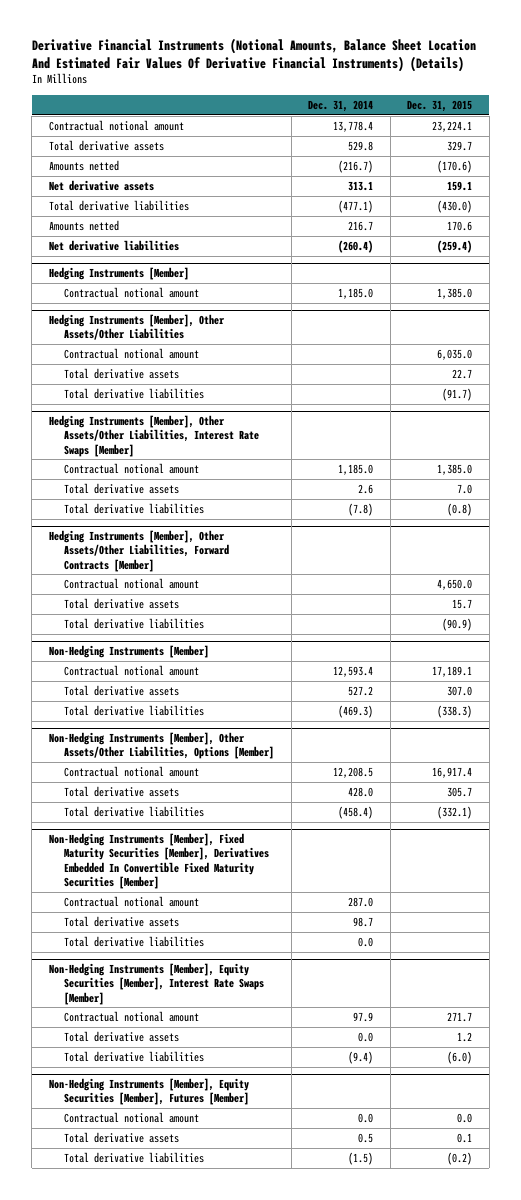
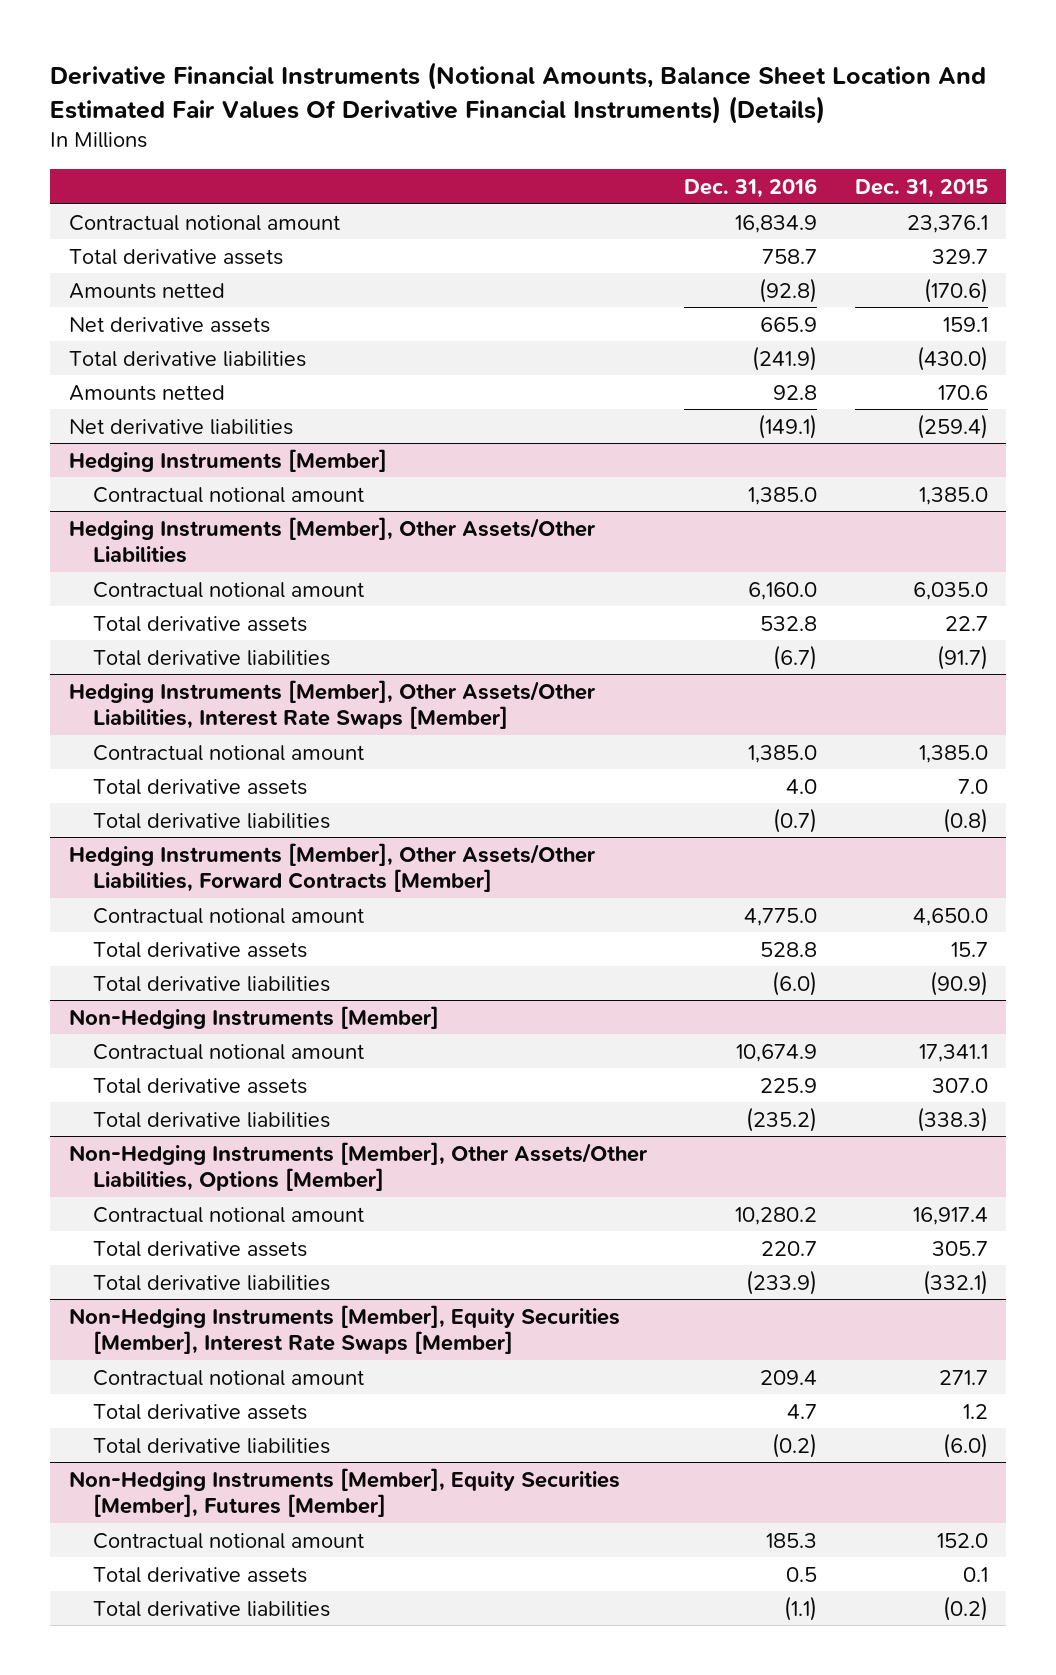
- | Dec. 31, 2014 | Dec. 31, 2015
+ | Dec. 31, 2016 | Dec. 31, 2015
- Contractual notional amount | 13,778.4 | 23,224.1
+ Contractual notional amount | 16,834.9 | 23,376.1
@ Non-Hedging Instruments [Member]
- Contractual notional amount | 12,593.4 | 17,189.1
+ Contractual notional amount | 10,674.9 | 17,341.1
- Non-Hedging Instruments [Member], Fixed Maturity Securities [Member], Derivatives Embedded In Convertible Fixed Maturity Securities [Member]
- Contractual notional amount | 287.0 |
- Total derivative assets | 98.7 |
- Total derivative liabilities | 0.0 |
@ Non-Hedging Instruments [Member], Equity Securities [Member], Futures [Member]
- Contractual notional amount | 0.0 | 0.0
+ Contractual notional amount | 185.3 | 152.0

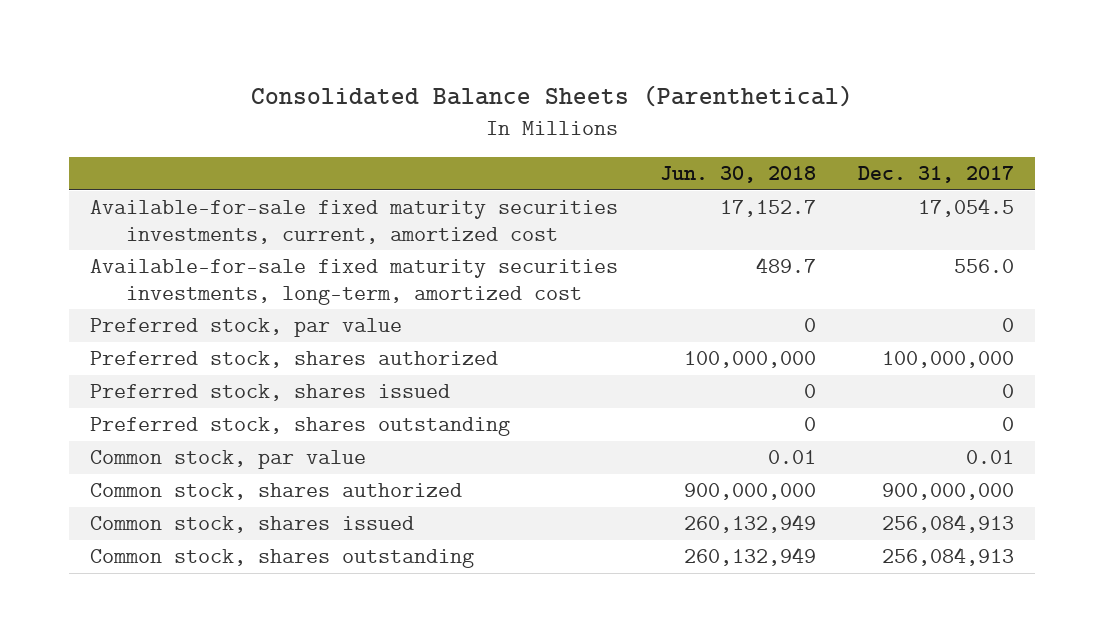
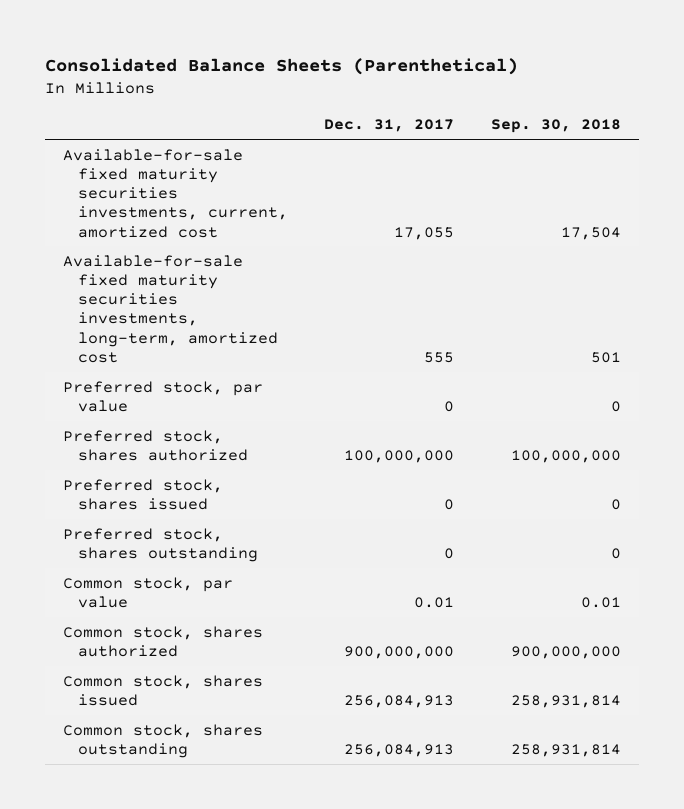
- | Jun. 30, 2018 | Dec. 31, 2017
+ | Dec. 31, 2017 | Sep. 30, 2018
- Available-for-sale fixed maturity securities investments, current, amortized cost | 17,152.7 | 17,054.5
- Available-for-sale fixed maturity securities investments, long-term, amortized cost | 489.7 | 556.0
+ Available-for-sale fixed maturity securities investments, current, amortized cost | 17,055 | 17,504
+ Available-for-sale fixed maturity securities investments, long-term, amortized cost | 555 | 501

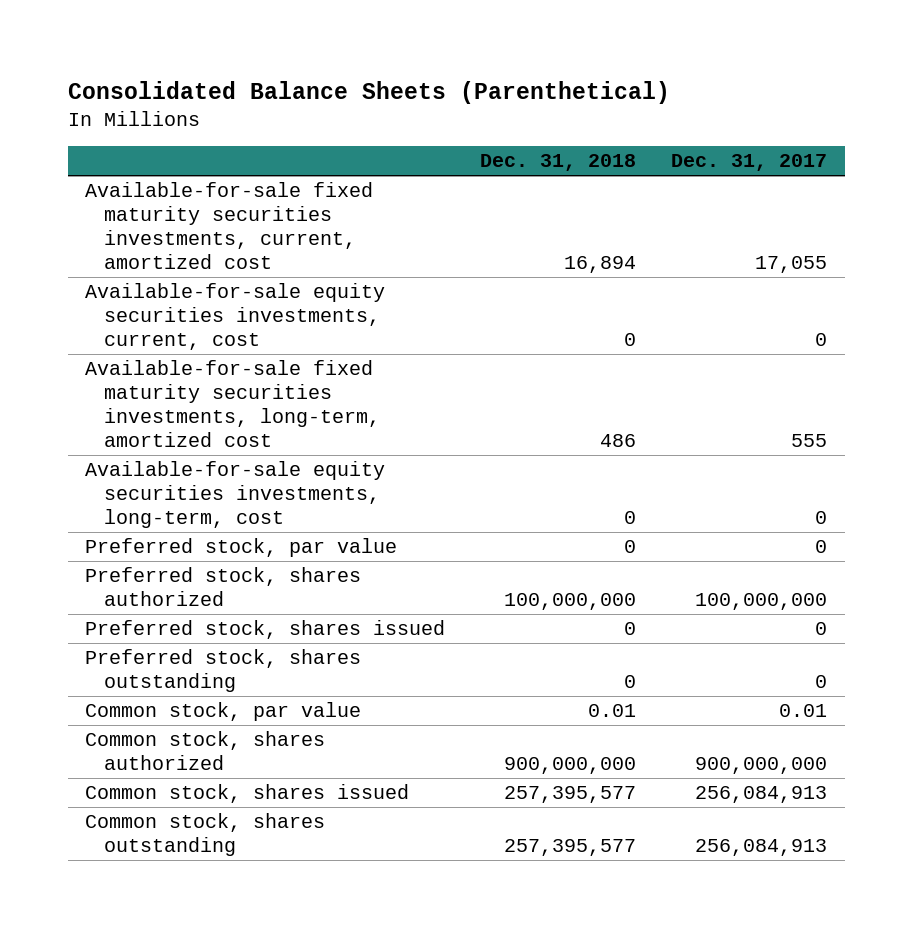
- | Dec. 31, 2017 | Sep. 30, 2018
+ | Dec. 31, 2018 | Dec. 31, 2017
+ Available-for-sale equity securities investments, current, cost | 0 | 0
+ Available-for-sale equity securities investments, long-term, cost | 0 | 0

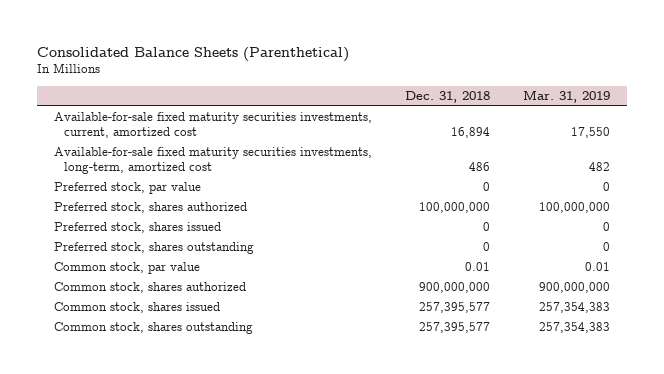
- | Dec. 31, 2018 | Dec. 31, 2017
+ | Dec. 31, 2018 | Mar. 31, 2019
- Available-for-sale equity securities investments, current, cost | 0 | 0
- Available-for-sale equity securities investments, long-term, cost | 0 | 0

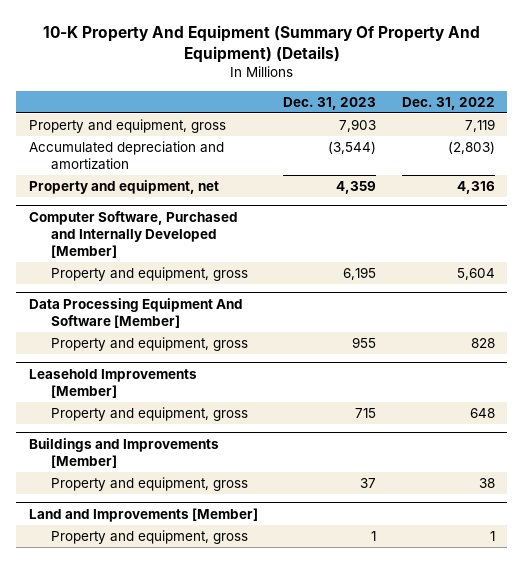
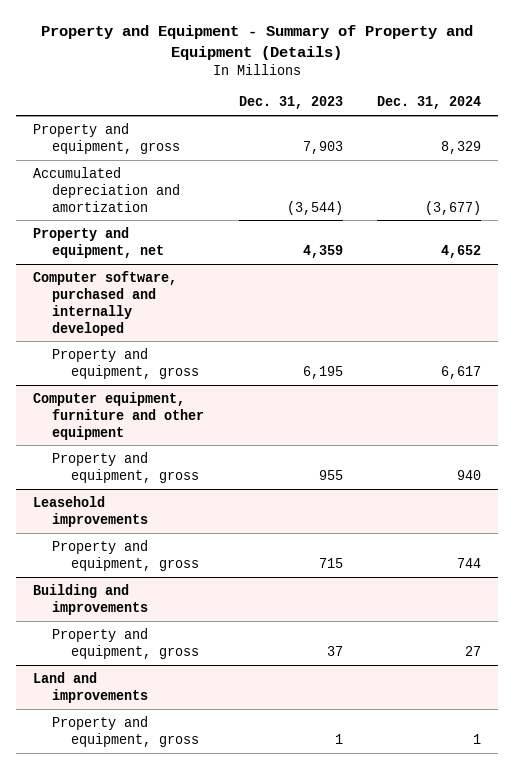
- 10-K Property And Equipment (Summary Of Property And Equipment) (Details)
+ Property and Equipment - Summary of Property and Equipment (Details)
- | Dec. 31, 2023 | Dec. 31, 2022
+ | Dec. 31, 2023 | Dec. 31, 2024
- Computer Software, Purchased and Internally Developed [Member]
+ Computer software, purchased and internally developed
- Data Processing Equipment And Software [Member]
+ Computer equipment, furniture and other equipment
- Leasehold Improvements [Member]
+ Leasehold improvements
- Buildings and Improvements [Member]
+ Building and improvements
- Land and Improvements [Member]
+ Land and improvements

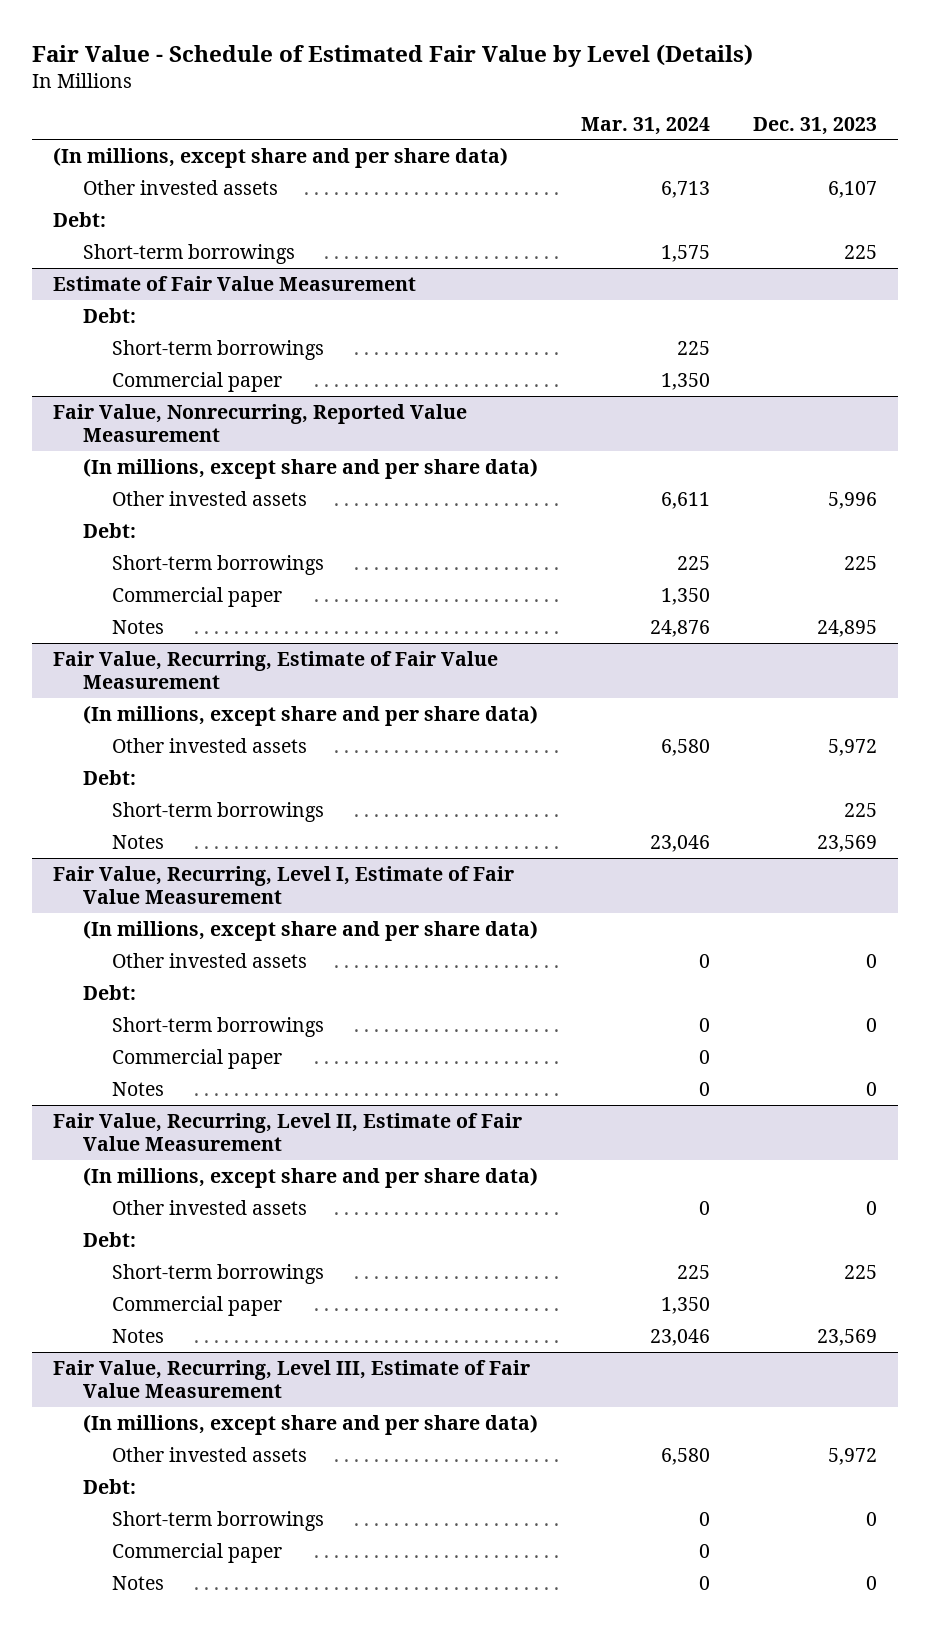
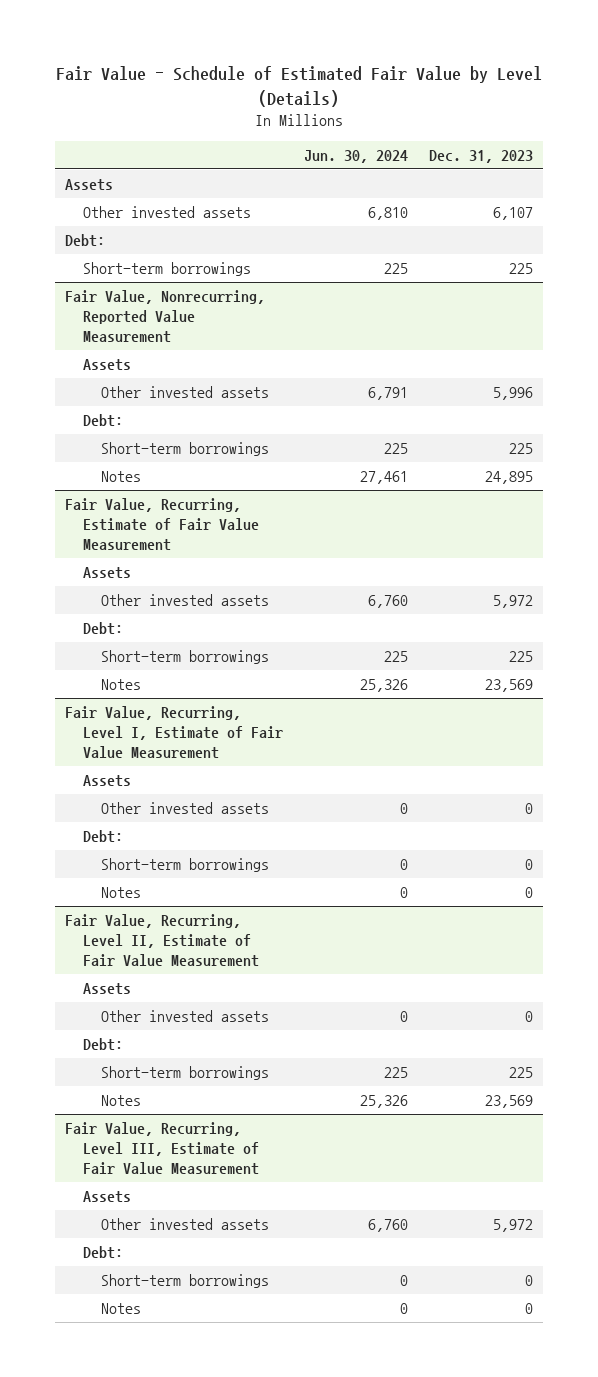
- | Mar. 31, 2024 | Dec. 31, 2023
+ | Jun. 30, 2024 | Dec. 31, 2023
- (In millions, except share and per share data)
+ Assets
- Estimate of Fair Value Measurement
- Debt:
- Short-term borrowings | 225 |
- Commercial paper | 1,350 |
@ Fair Value, Nonrecurring, Reported Value Measurement
- (In millions, except share and per share data)
+ Assets
- Commercial paper | 1,350 |
@ Fair Value, Recurring, Estimate of Fair Value Measurement
- (In millions, except share and per share data)
+ Assets
@ Fair Value, Recurring, Level I, Estimate of Fair Value Measurement
- (In millions, except share and per share data)
+ Assets
- Commercial paper | 0 |
@ Fair Value, Recurring, Level II, Estimate of Fair Value Measurement
- (In millions, except share and per share data)
+ Assets
- Commercial paper | 1,350 |
@ Fair Value, Recurring, Level III, Estimate of Fair Value Measurement
- (In millions, except share and per share data)
+ Assets
- Commercial paper | 0 |

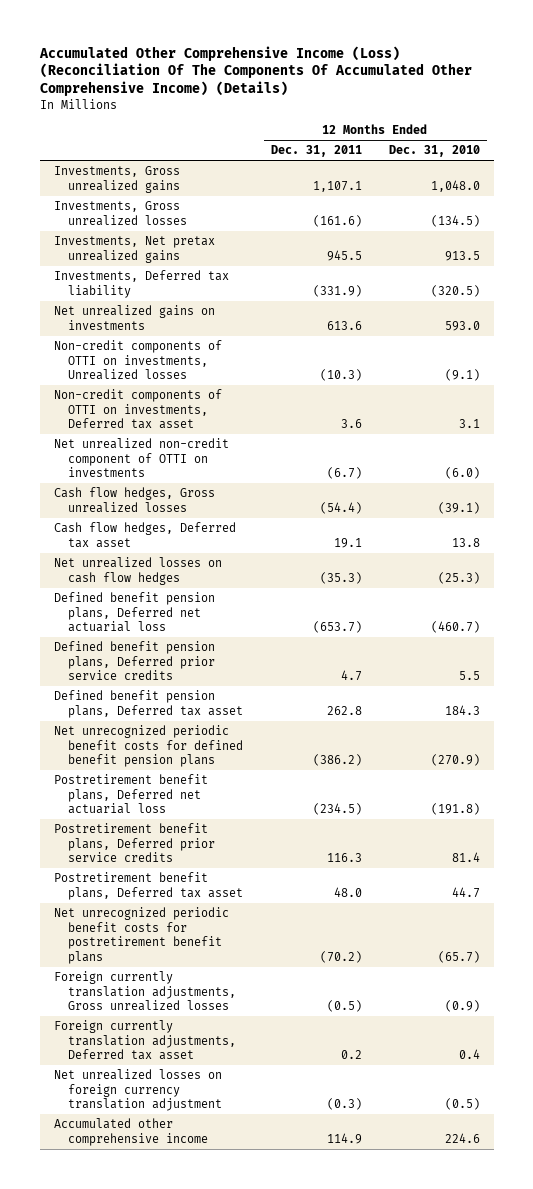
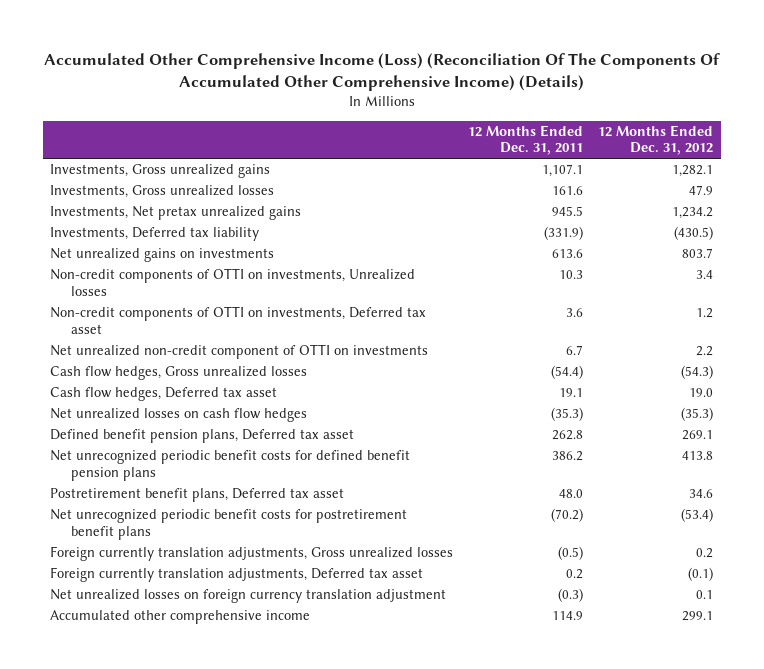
- | 12 Months Ended Dec. 31, 2011 | 12 Months Ended Dec. 31, 2010
+ | 12 Months Ended Dec. 31, 2011 | 12 Months Ended Dec. 31, 2012
- Investments, Gross unrealized losses | (161.6) | (134.5)
+ Investments, Gross unrealized losses | 161.6 | 47.9
- Non-credit components of OTTI on investments, Unrealized losses | (10.3) | (9.1)
+ Non-credit components of OTTI on investments, Unrealized losses | 10.3 | 3.4
- Net unrealized non-credit component of OTTI on investments | (6.7) | (6.0)
+ Net unrealized non-credit component of OTTI on investments | 6.7 | 2.2
- Defined benefit pension plans, Deferred net actuarial loss | (653.7) | (460.7)
- Defined benefit pension plans, Deferred prior service credits | 4.7 | 5.5
- Net unrecognized periodic benefit costs for defined benefit pension plans | (386.2) | (270.9)
- Postretirement benefit plans, Deferred net actuarial loss | (234.5) | (191.8)
- Postretirement benefit plans, Deferred prior service credits | 116.3 | 81.4
+ Net unrecognized periodic benefit costs for defined benefit pension plans | 386.2 | 413.8

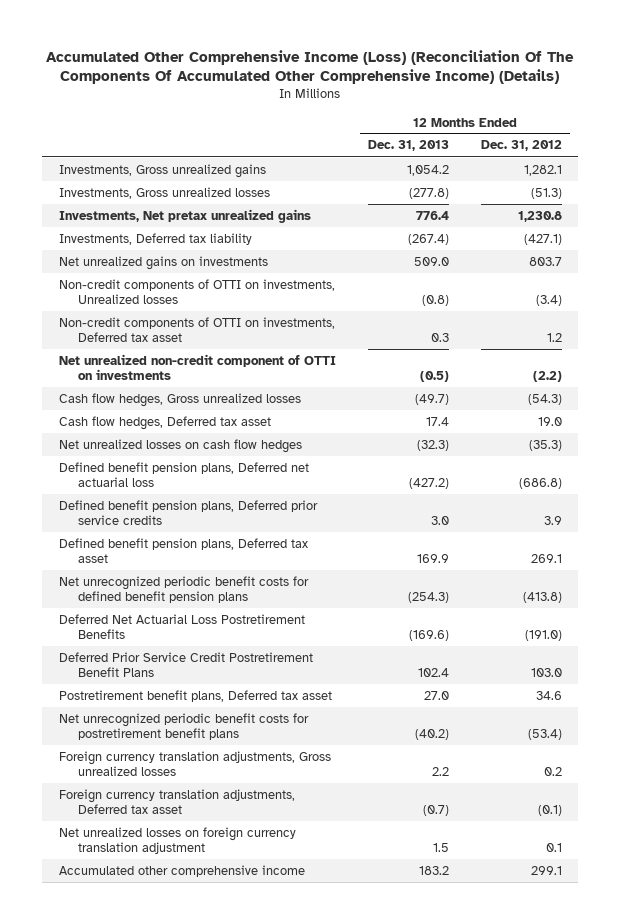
- | 12 Months Ended Dec. 31, 2011 | 12 Months Ended Dec. 31, 2012
+ | 12 Months Ended Dec. 31, 2013 | 12 Months Ended Dec. 31, 2012
- Investments, Gross unrealized losses | 161.6 | 47.9
- Investments, Net pretax unrealized gains | 945.5 | 1,234.2
- Investments, Deferred tax liability | (331.9) | (430.5)
+ Investments, Gross unrealized losses | (277.8) | (51.3)
+ Investments, Net pretax unrealized gains | 776.4 | 1,230.8
+ Investments, Deferred tax liability | (267.4) | (427.1)
- Non-credit components of OTTI on investments, Unrealized losses | 10.3 | 3.4
+ Non-credit components of OTTI on investments, Unrealized losses | (0.8) | (3.4)
- Net unrealized non-credit component of OTTI on investments | 6.7 | 2.2
+ Net unrealized non-credit component of OTTI on investments | (0.5) | (2.2)
+ Defined benefit pension plans, Deferred net actuarial loss | (427.2) | (686.8)
+ Defined benefit pension plans, Deferred prior service credits | 3.0 | 3.9
- Net unrecognized periodic benefit costs for defined benefit pension plans | 386.2 | 413.8
+ Net unrecognized periodic benefit costs for defined benefit pension plans | (254.3) | (413.8)
+ Deferred Net Actuarial Loss Postretirement Benefits | (169.6) | (191.0)
+ Deferred Prior Service Credit Postretirement Benefit Plans | 102.4 | 103.0
- Foreign currently translation adjustments, Gross unrealized losses | (0.5) | 0.2
- Foreign currently translation adjustments, Deferred tax asset | 0.2 | (0.1)
+ Foreign currency translation adjustments, Gross unrealized losses | 2.2 | 0.2
+ Foreign currency translation adjustments, Deferred tax asset | (0.7) | (0.1)

